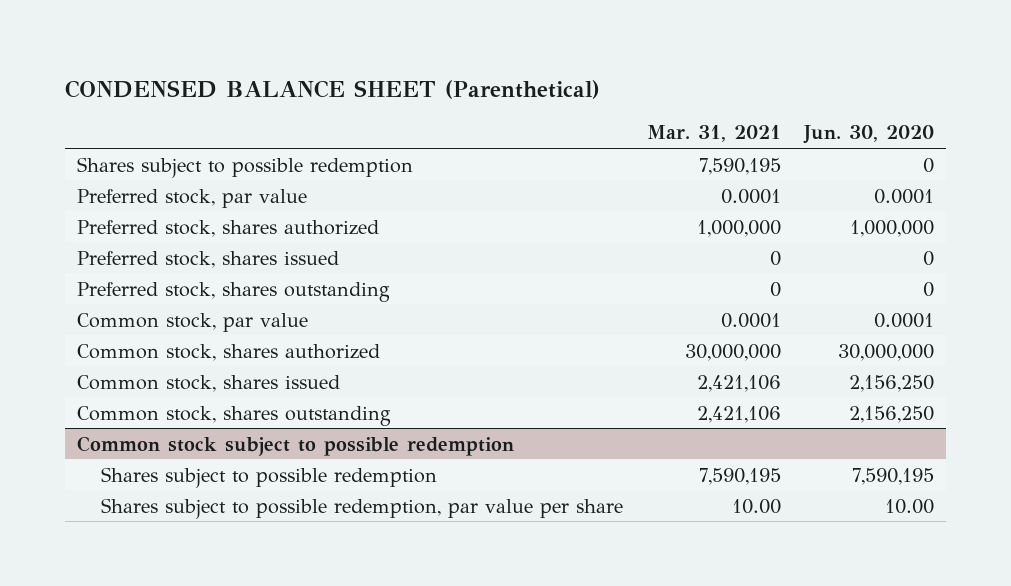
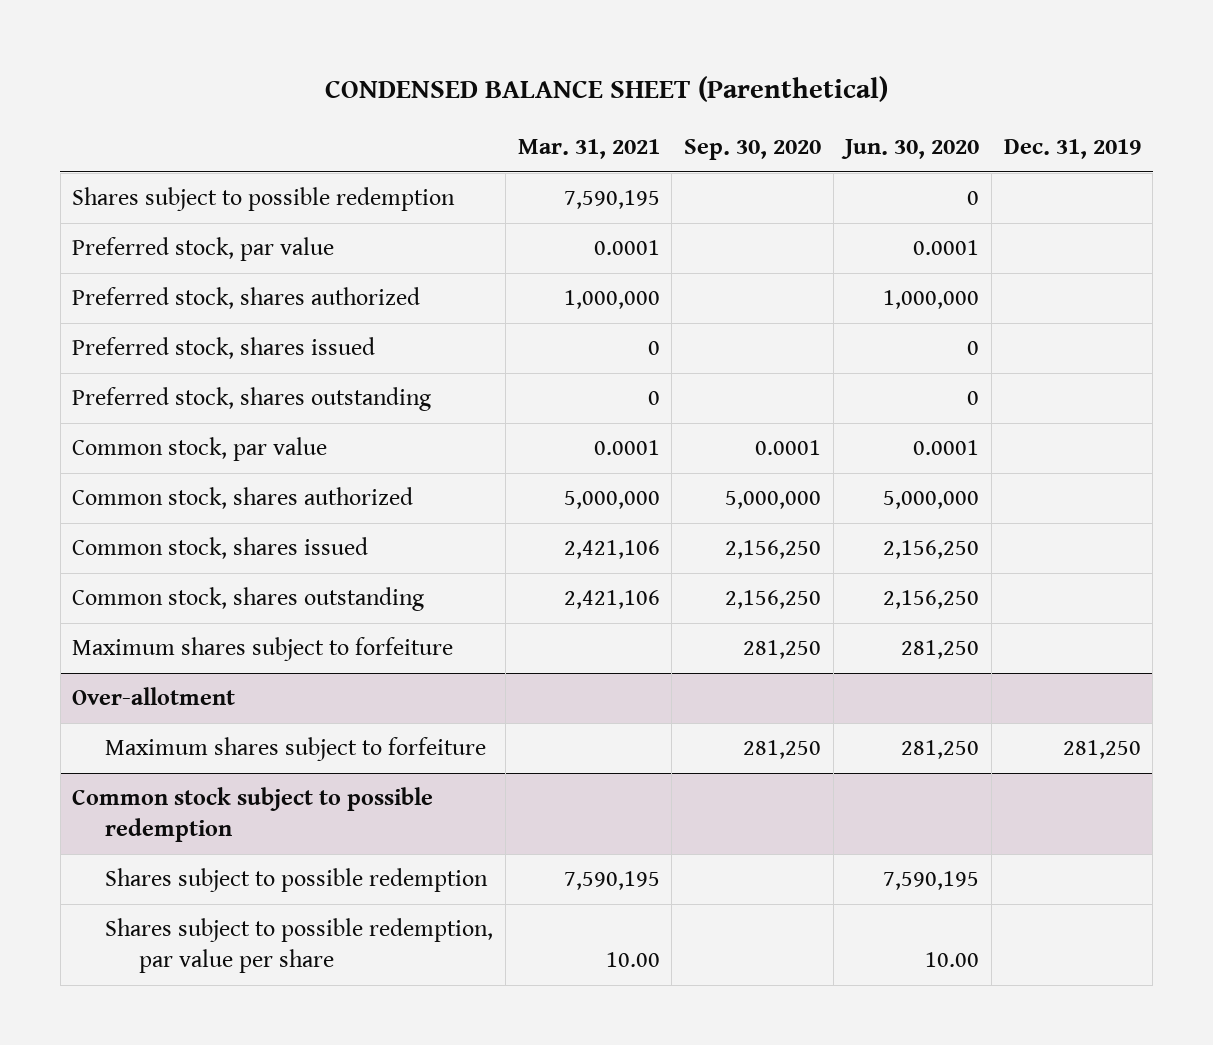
- | Mar. 31, 2021 | Jun. 30, 2020
+ | Mar. 31, 2021 | Sep. 30, 2020 | Jun. 30, 2020 | Dec. 31, 2019
- Common stock, shares authorized | 30,000,000 | 30,000,000
+ Common stock, shares authorized | 5,000,000 | 5,000,000 | 5,000,000 |
+ Maximum shares subject to forfeiture | | 281,250 | 281,250 |
+ Over-allotment
+ Maximum shares subject to forfeiture | | 281,250 | 281,250 | 281,250

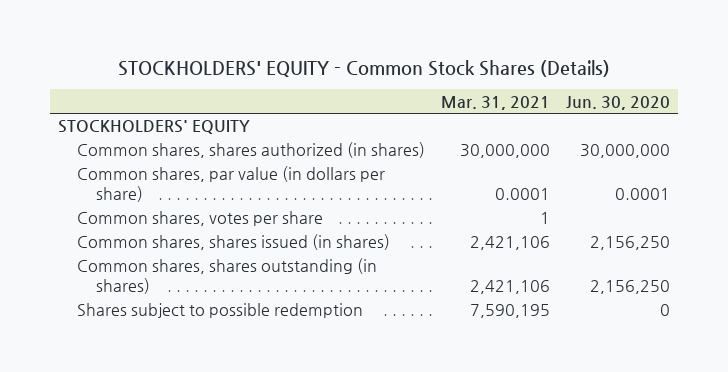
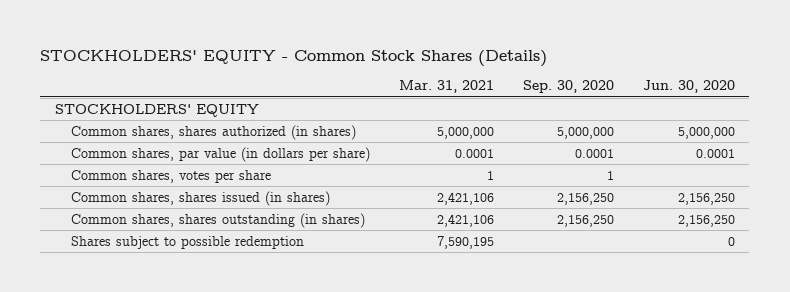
- | Mar. 31, 2021 | Jun. 30, 2020
+ | Mar. 31, 2021 | Sep. 30, 2020 | Jun. 30, 2020
- Common shares, shares authorized (in shares) | 30,000,000 | 30,000,000
+ Common shares, shares authorized (in shares) | 5,000,000 | 5,000,000 | 5,000,000

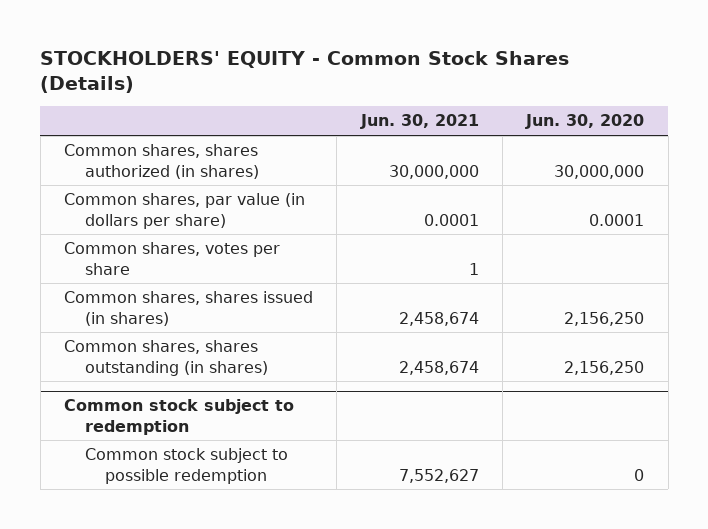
- | Mar. 31, 2021 | Sep. 30, 2020 | Jun. 30, 2020
+ | Jun. 30, 2021 | Jun. 30, 2020
- STOCKHOLDERS' EQUITY
- Common shares, shares authorized (in shares) | 5,000,000 | 5,000,000 | 5,000,000
+ Common shares, shares authorized (in shares) | 30,000,000 | 30,000,000
- Shares subject to possible redemption | 7,590,195 | | 0
+ Common stock subject to redemption
+ Common stock subject to possible redemption | 7,552,627 | 0

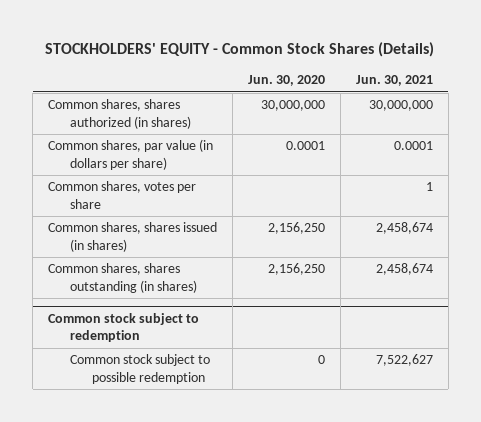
- | Jun. 30, 2021 | Jun. 30, 2020
+ | Jun. 30, 2020 | Jun. 30, 2021
@ Common stock subject to redemption
- Common stock subject to possible redemption | 7,552,627 | 0
+ Common stock subject to possible redemption | 0 | 7,522,627

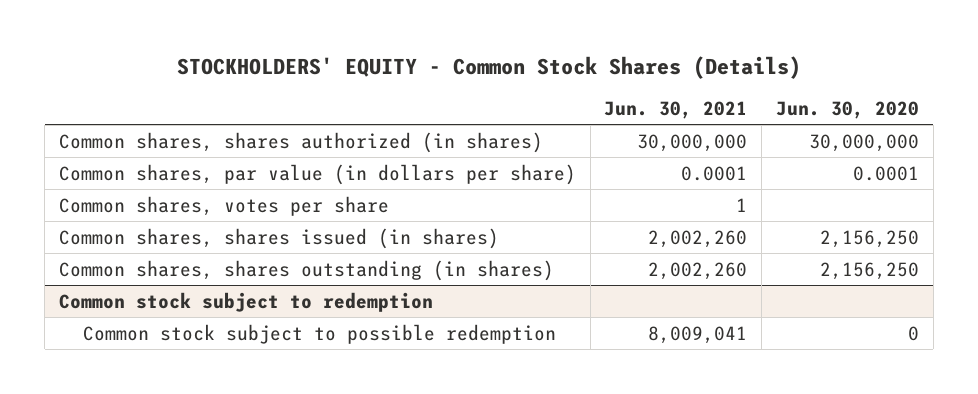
- | Jun. 30, 2020 | Jun. 30, 2021
+ | Jun. 30, 2021 | Jun. 30, 2020
- Common shares, shares issued (in shares) | 2,156,250 | 2,458,674
- Common shares, shares outstanding (in shares) | 2,156,250 | 2,458,674
+ Common shares, shares issued (in shares) | 2,002,260 | 2,156,250
+ Common shares, shares outstanding (in shares) | 2,002,260 | 2,156,250
@ Common stock subject to redemption
- Common stock subject to possible redemption | 0 | 7,522,627
+ Common stock subject to possible redemption | 8,009,041 | 0

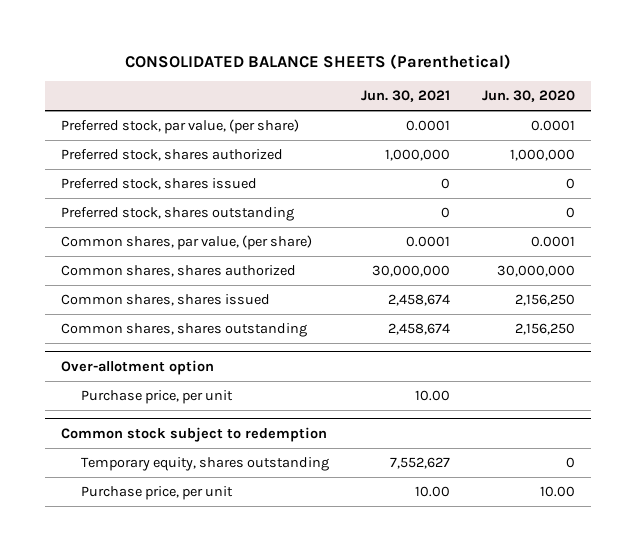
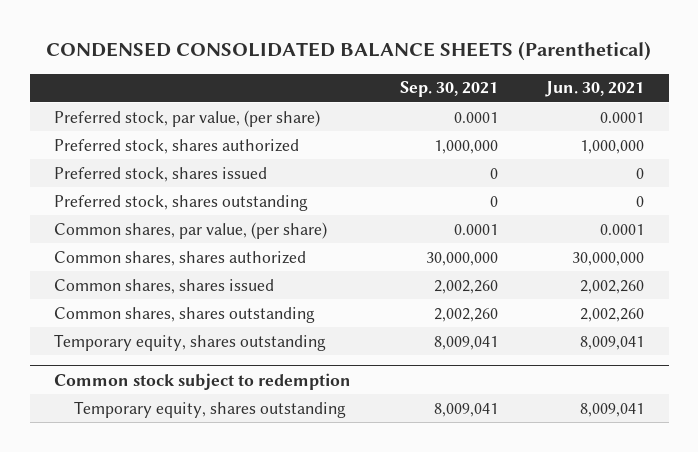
- CONSOLIDATED BALANCE SHEETS (Parenthetical)
+ CONDENSED CONSOLIDATED BALANCE SHEETS (Parenthetical)
- | Jun. 30, 2021 | Jun. 30, 2020
+ | Sep. 30, 2021 | Jun. 30, 2021
- Common shares, shares issued | 2,458,674 | 2,156,250
- Common shares, shares outstanding | 2,458,674 | 2,156,250
- Over-allotment option
- Purchase price, per unit | 10.00 |
+ Common shares, shares issued | 2,002,260 | 2,002,260
+ Common shares, shares outstanding | 2,002,260 | 2,002,260
+ Temporary equity, shares outstanding | 8,009,041 | 8,009,041
@ Common stock subject to redemption
- Temporary equity, shares outstanding | 7,552,627 | 0
- Purchase price, per unit | 10.00 | 10.00
+ Temporary equity, shares outstanding | 8,009,041 | 8,009,041

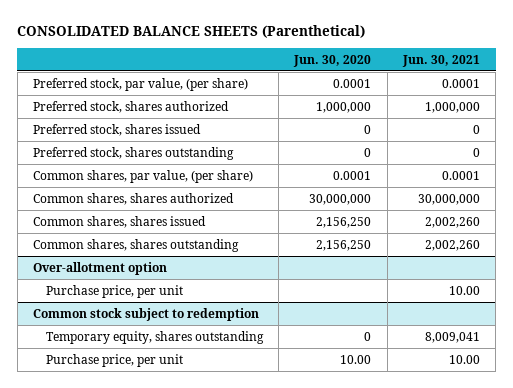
- CONDENSED CONSOLIDATED BALANCE SHEETS (Parenthetical)
+ CONSOLIDATED BALANCE SHEETS (Parenthetical)
- | Sep. 30, 2021 | Jun. 30, 2021
+ | Jun. 30, 2020 | Jun. 30, 2021
- Temporary equity, shares outstanding | 8,009,041 | 8,009,041
+ Over-allotment option
+ Purchase price, per unit | | 10.00
@ Common stock subject to redemption
+ Purchase price, per unit | 10.00 | 10.00

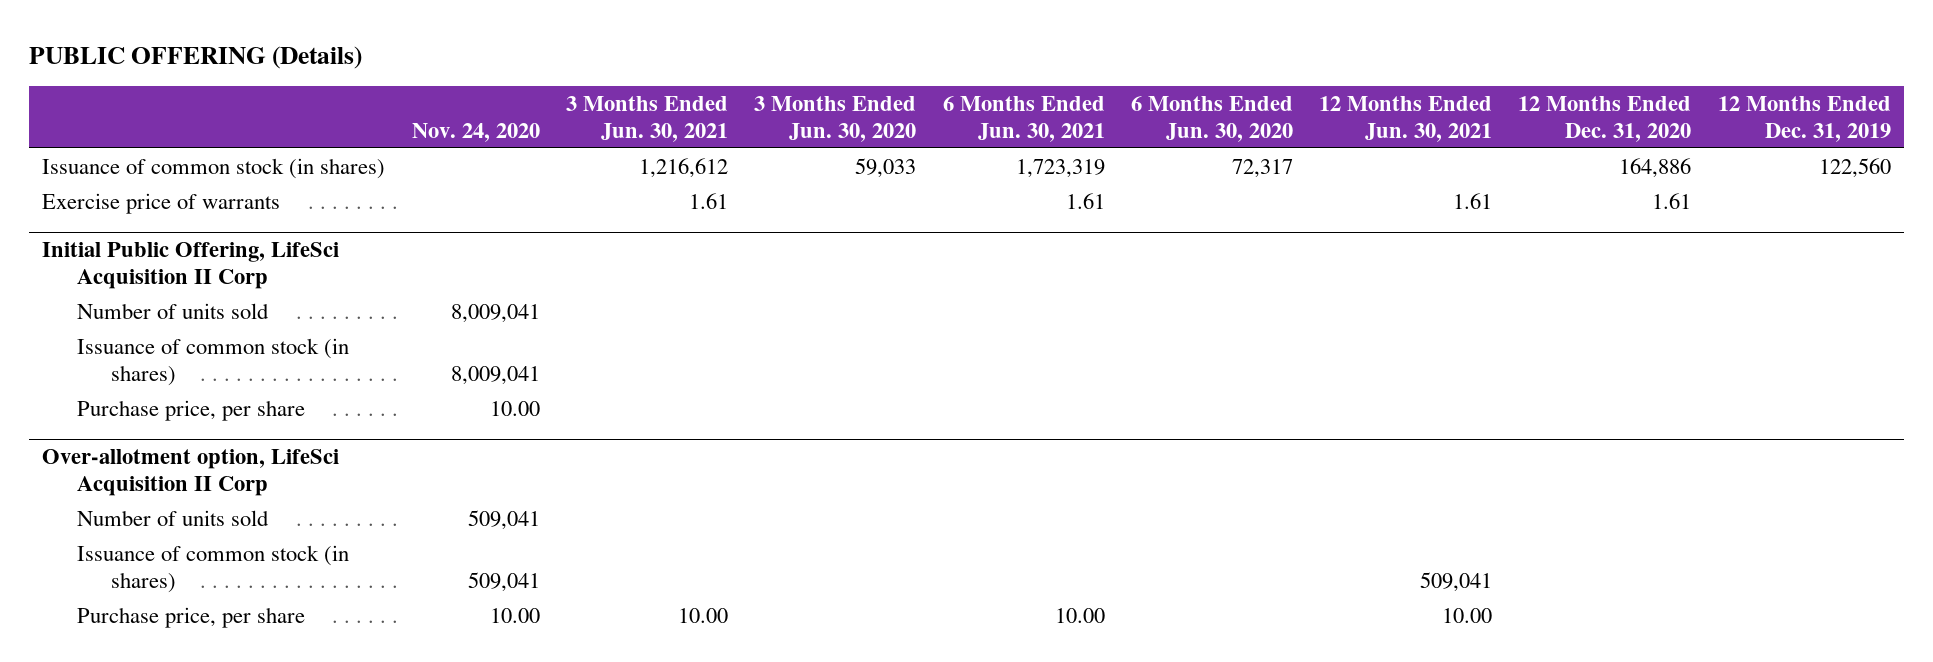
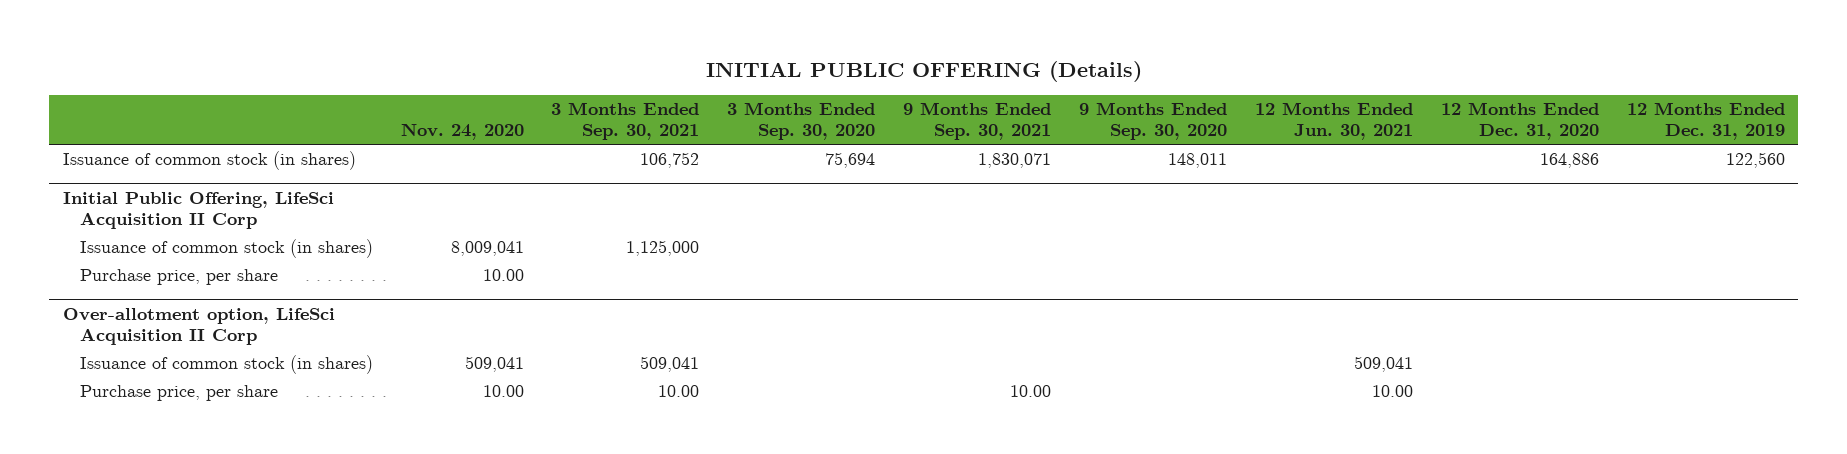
- PUBLIC OFFERING (Details)
+ INITIAL PUBLIC OFFERING (Details)
- | Nov. 24, 2020 | 3 Months Ended Jun. 30, 2021 | 3 Months Ended Jun. 30, 2020 | 6 Months Ended Jun. 30, 2021 | 6 Months Ended Jun. 30, 2020 | 12 Months Ended Jun. 30, 2021 | 12 Months Ended Dec. 31, 2020 | 12 Months Ended Dec. 31, 2019
+ | Nov. 24, 2020 | 3 Months Ended Sep. 30, 2021 | 3 Months Ended Sep. 30, 2020 | 9 Months Ended Sep. 30, 2021 | 9 Months Ended Sep. 30, 2020 | 12 Months Ended Jun. 30, 2021 | 12 Months Ended Dec. 31, 2020 | 12 Months Ended Dec. 31, 2019
- Exercise price of warrants | | 1.61 | | 1.61 | | 1.61 | 1.61 |
@ Initial Public Offering, LifeSci Acquisition II Corp
- Number of units sold | 8,009,041 | | | | | | |
@ Over-allotment option, LifeSci Acquisition II Corp
- Number of units sold | 509,041 | | | | | | |

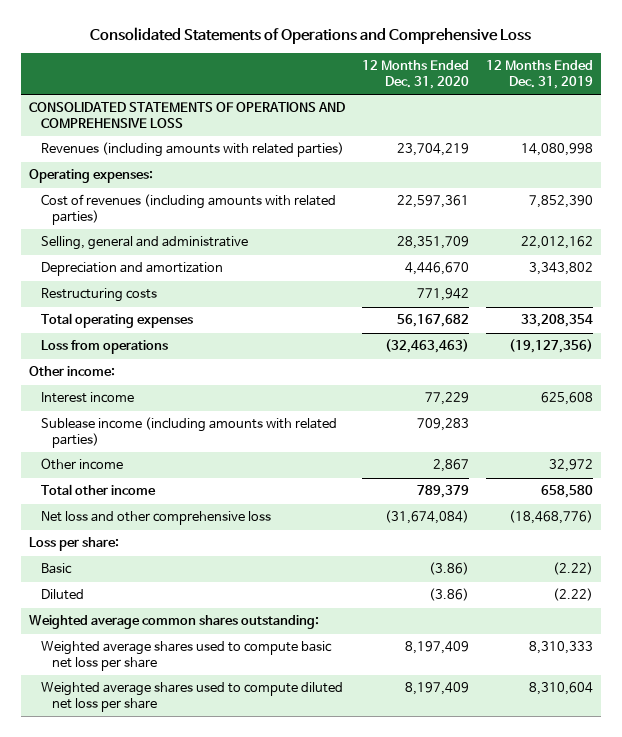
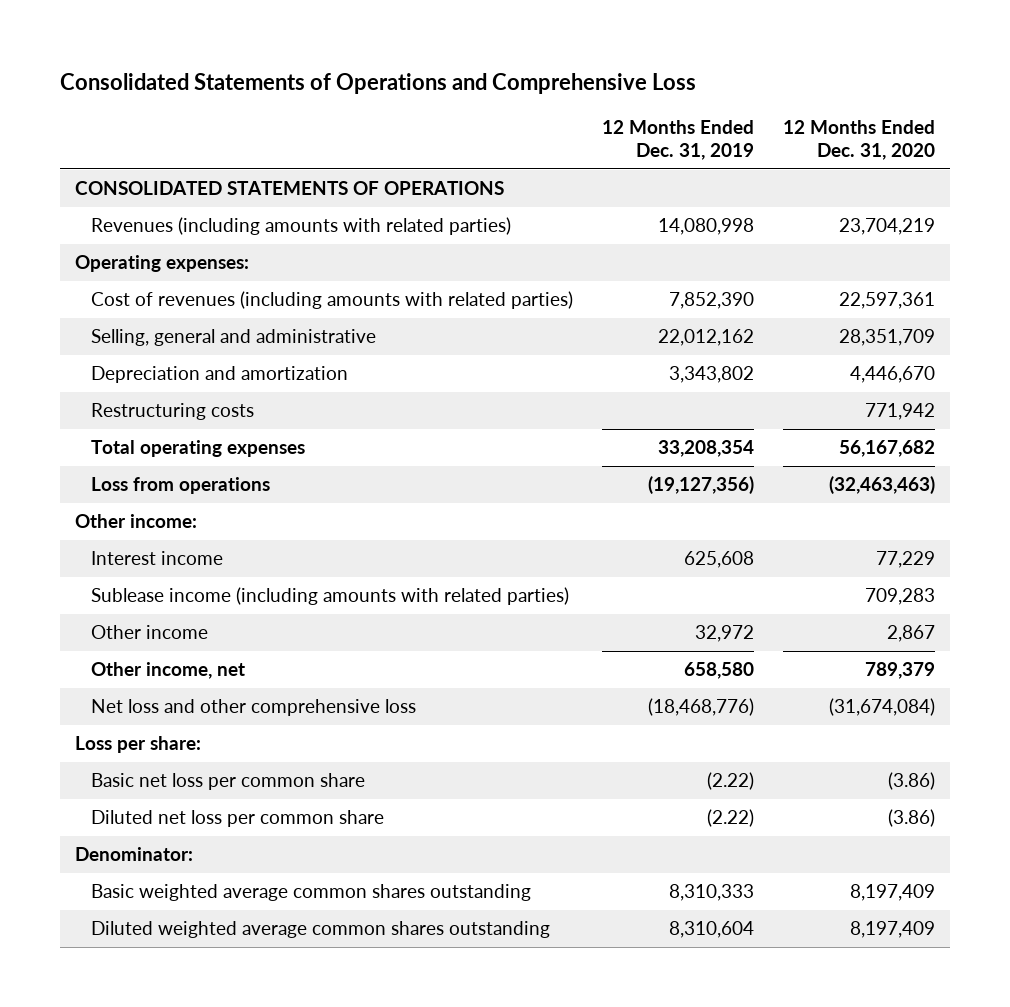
- | 12 Months Ended Dec. 31, 2020 | 12 Months Ended Dec. 31, 2019
+ | 12 Months Ended Dec. 31, 2019 | 12 Months Ended Dec. 31, 2020
- CONSOLIDATED STATEMENTS OF OPERATIONS AND COMPREHENSIVE LOSS
+ CONSOLIDATED STATEMENTS OF OPERATIONS
- Total other income | 789,379 | 658,580
+ Other income, net | 658,580 | 789,379
- Basic | (3.86) | (2.22)
- Diluted | (3.86) | (2.22)
- Weighted average common shares outstanding:
- Weighted average shares used to compute basic net loss per share | 8,197,409 | 8,310,333
- Weighted average shares used to compute diluted net loss per share | 8,197,409 | 8,310,604
+ Basic net loss per common share | (2.22) | (3.86)
+ Diluted net loss per common share | (2.22) | (3.86)
+ Denominator:
+ Basic weighted average common shares outstanding | 8,310,333 | 8,197,409
+ Diluted weighted average common shares outstanding | 8,310,604 | 8,197,409

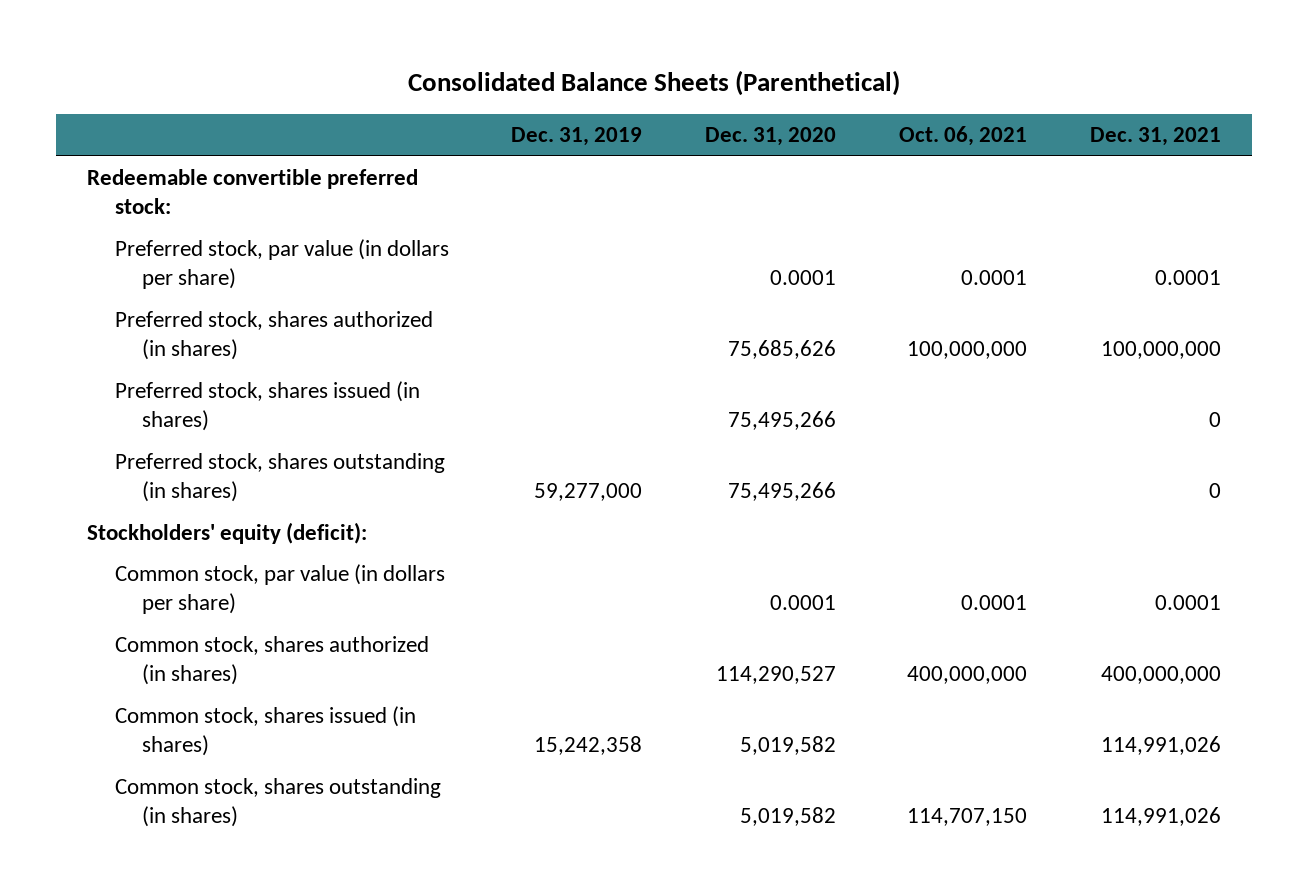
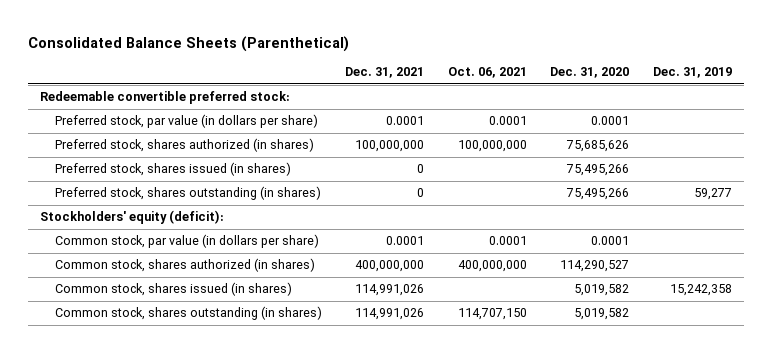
- | Dec. 31, 2019 | Dec. 31, 2020 | Oct. 06, 2021 | Dec. 31, 2021
+ | Dec. 31, 2021 | Oct. 06, 2021 | Dec. 31, 2020 | Dec. 31, 2019
- Preferred stock, shares outstanding (in shares) | 59,277,000 | 75,495,266 | | 0
+ Preferred stock, shares outstanding (in shares) | 0 | | 75,495,266 | 59,277

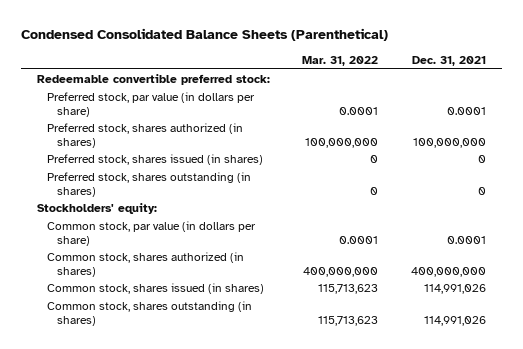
- Consolidated Balance Sheets (Parenthetical)
+ Condensed Consolidated Balance Sheets (Parenthetical)
- | Dec. 31, 2021 | Oct. 06, 2021 | Dec. 31, 2020 | Dec. 31, 2019
+ | Mar. 31, 2022 | Dec. 31, 2021
- Stockholders' equity (deficit):
+ Stockholders' equity:

